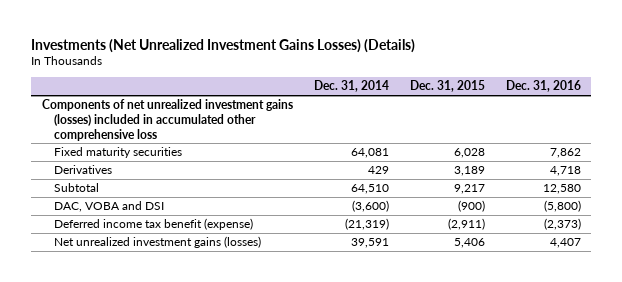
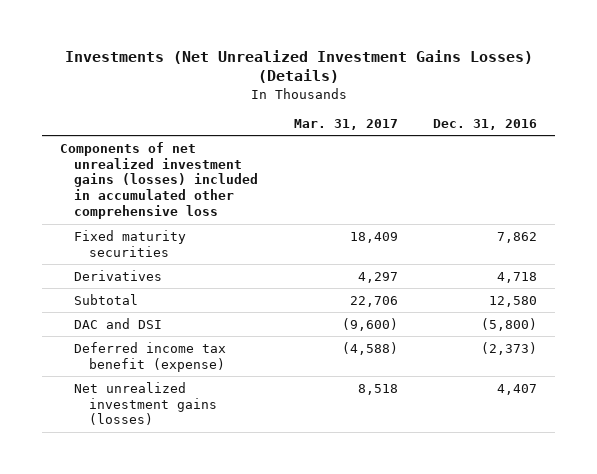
- | Dec. 31, 2014 | Dec. 31, 2015 | Dec. 31, 2016
+ | Mar. 31, 2017 | Dec. 31, 2016
- DAC, VOBA and DSI | (3,600) | (900) | (5,800)
+ DAC and DSI | (9,600) | (5,800)

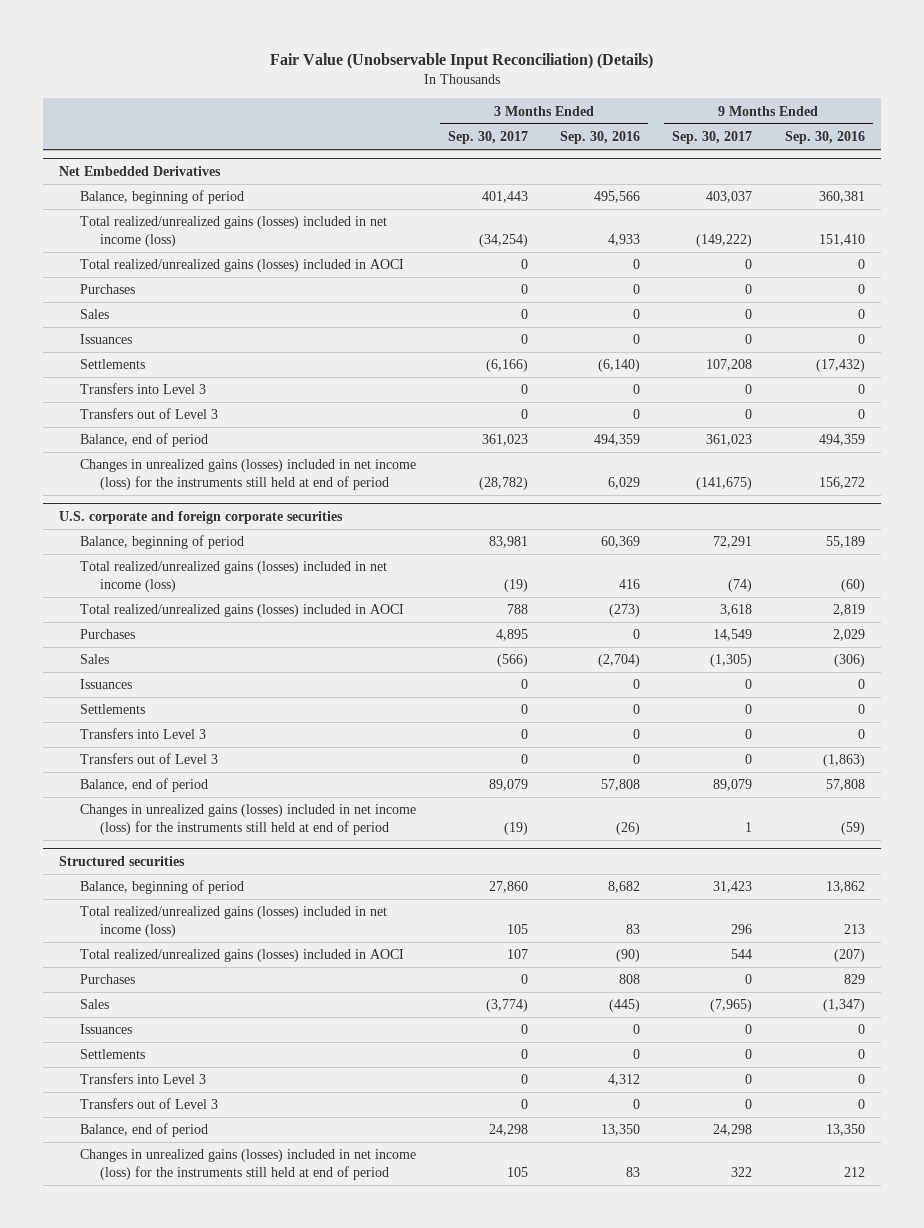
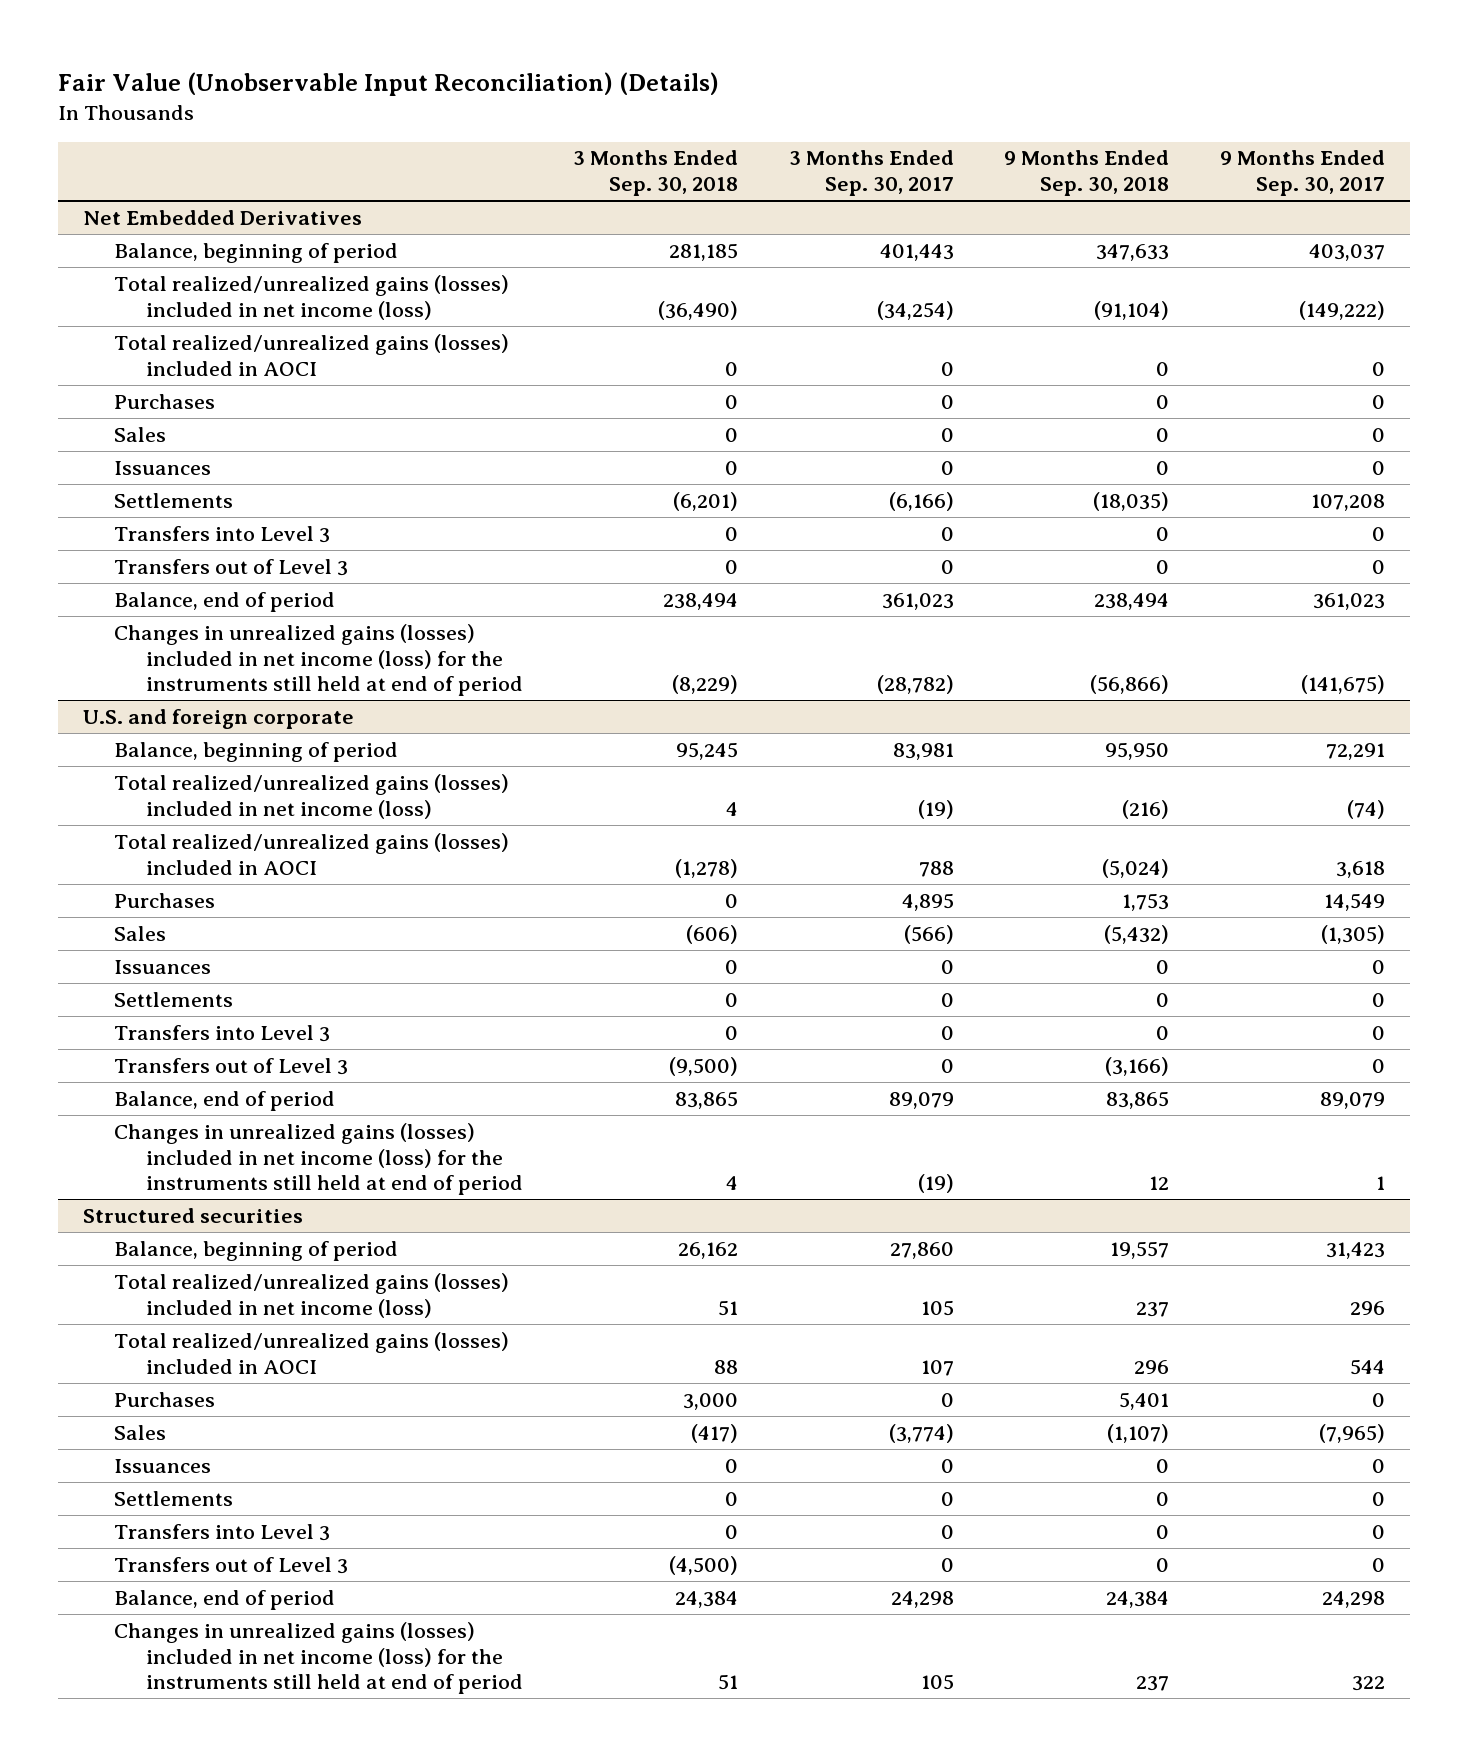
- | 3 Months Ended Sep. 30, 2017 | 3 Months Ended Sep. 30, 2016 | 9 Months Ended Sep. 30, 2017 | 9 Months Ended Sep. 30, 2016
+ | 3 Months Ended Sep. 30, 2018 | 3 Months Ended Sep. 30, 2017 | 9 Months Ended Sep. 30, 2018 | 9 Months Ended Sep. 30, 2017
- U.S. corporate and foreign corporate securities
+ U.S. and foreign corporate

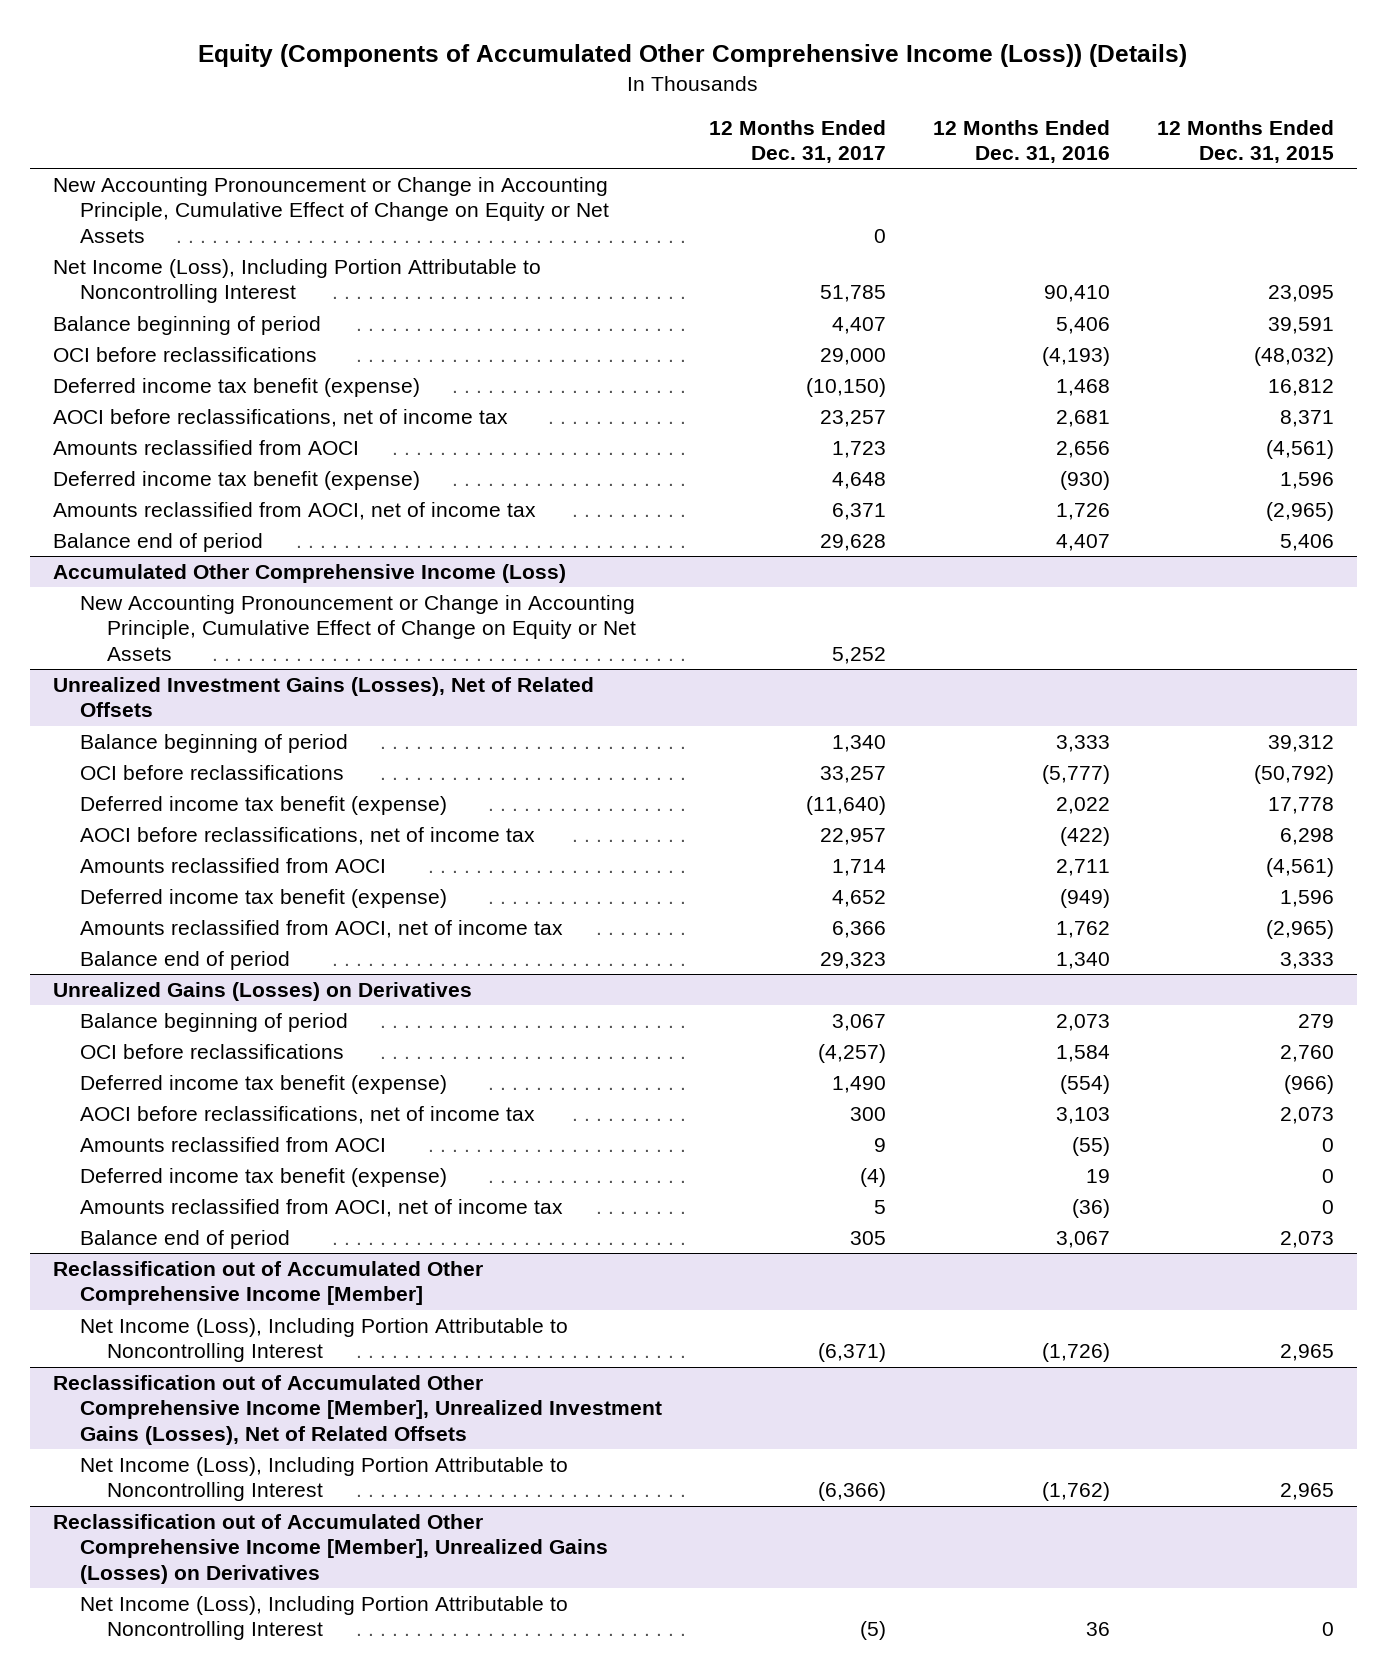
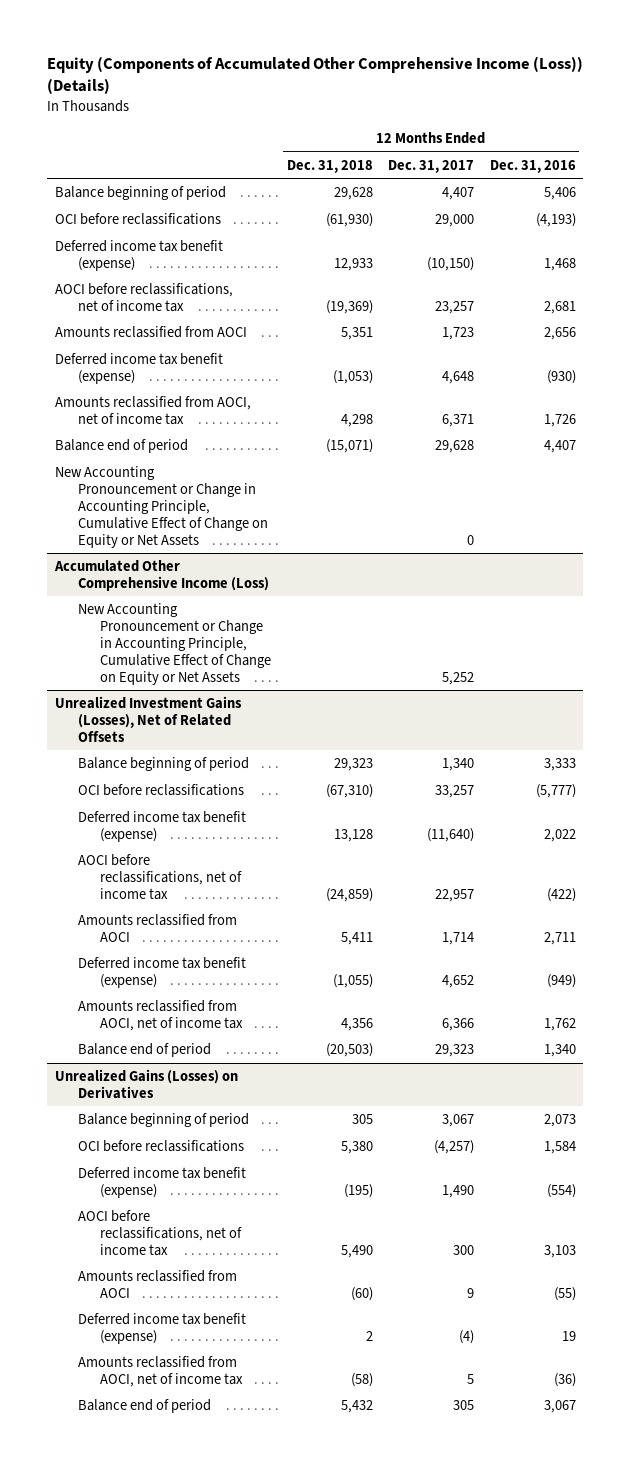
- | 12 Months Ended Dec. 31, 2017 | 12 Months Ended Dec. 31, 2016 | 12 Months Ended Dec. 31, 2015
+ | 12 Months Ended Dec. 31, 2018 | 12 Months Ended Dec. 31, 2017 | 12 Months Ended Dec. 31, 2016
- Net Income (Loss), Including Portion Attributable to Noncontrolling Interest | 51,785 | 90,410 | 23,095
moved down: New Accounting Pronouncement or Change in Accounting Principle, Cumulative Effect of Change on Equity or Net Assets | | 0 |
- Reclassification out of Accumulated Other Comprehensive Income [Member]
- Net Income (Loss), Including Portion Attributable to Noncontrolling Interest | (6,371) | (1,726) | 2,965
- Reclassification out of Accumulated Other Comprehensive Income [Member], Unrealized Investment Gains (Losses), Net of Related Offsets
- Net Income (Loss), Including Portion Attributable to Noncontrolling Interest | (6,366) | (1,762) | 2,965
- Reclassification out of Accumulated Other Comprehensive Income [Member], Unrealized Gains (Losses) on Derivatives
- Net Income (Loss), Including Portion Attributable to Noncontrolling Interest | (5) | 36 | 0

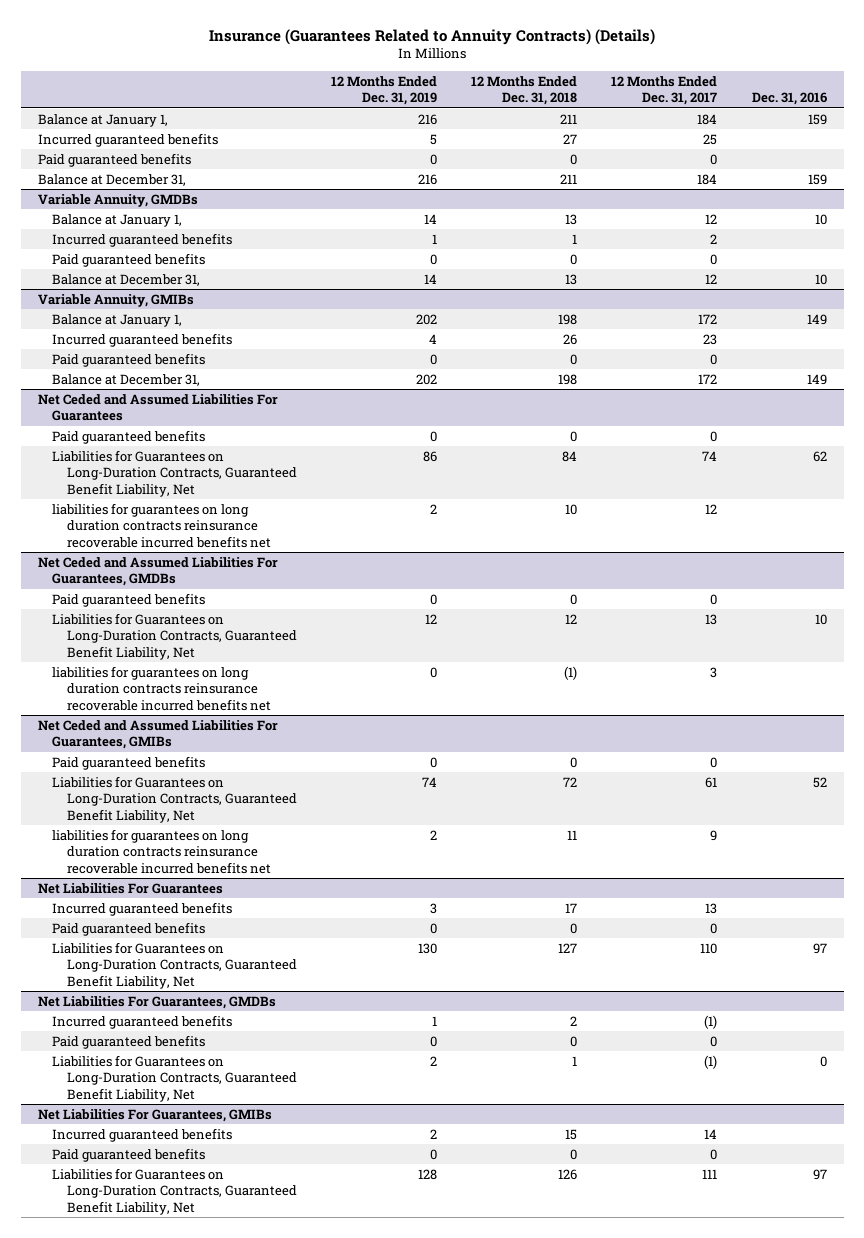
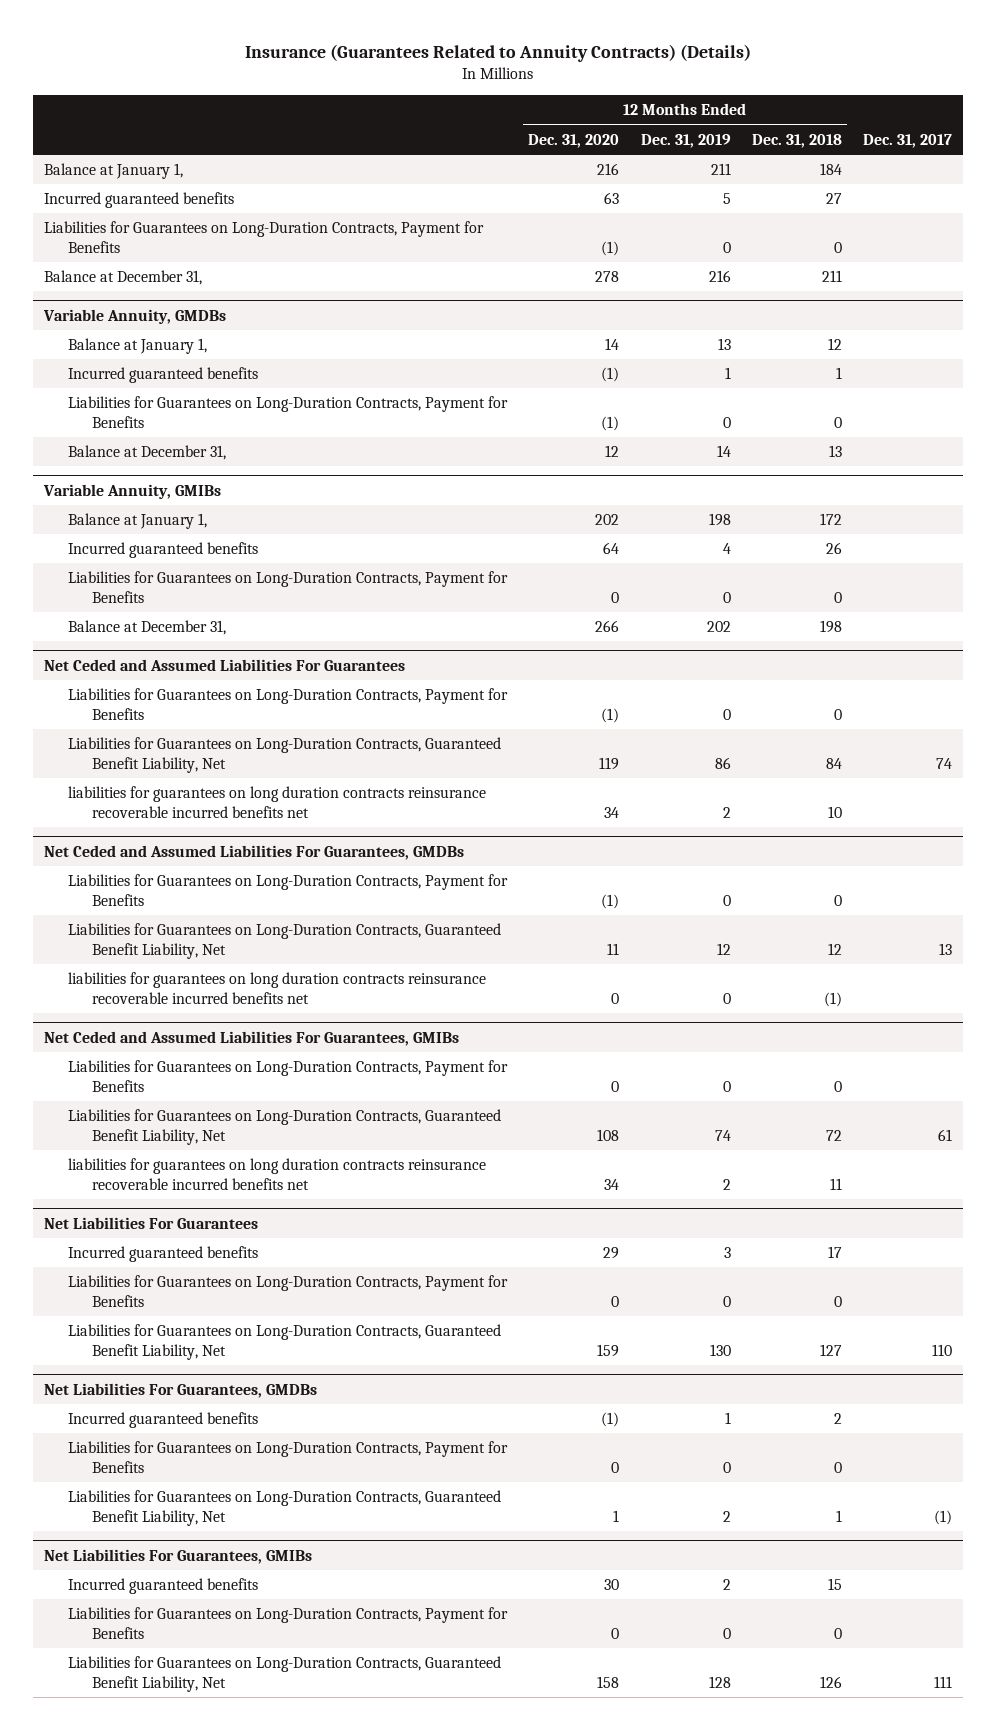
- | 12 Months Ended Dec. 31, 2019 | 12 Months Ended Dec. 31, 2018 | 12 Months Ended Dec. 31, 2017 | Dec. 31, 2016
+ | 12 Months Ended Dec. 31, 2020 | 12 Months Ended Dec. 31, 2019 | 12 Months Ended Dec. 31, 2018 | Dec. 31, 2017
- Balance at January 1, | 216 | 211 | 184 | 159
+ Balance at January 1, | 216 | 211 | 184 |
- Paid guaranteed benefits | 0 | 0 | 0 |
+ Liabilities for Guarantees on Long-Duration Contracts, Payment for Benefits | (1) | 0 | 0 |
@ Variable Annuity, GMDBs
- Balance at January 1, | 14 | 13 | 12 | 10
+ Balance at January 1, | 14 | 13 | 12 |
- Paid guaranteed benefits | 0 | 0 | 0 |
+ Liabilities for Guarantees on Long-Duration Contracts, Payment for Benefits | (1) | 0 | 0 |
@ Variable Annuity, GMIBs
- Balance at January 1, | 202 | 198 | 172 | 149
+ Balance at January 1, | 202 | 198 | 172 |
- Paid guaranteed benefits | 0 | 0 | 0 |
+ Liabilities for Guarantees on Long-Duration Contracts, Payment for Benefits | 0 | 0 | 0 |
@ Net Ceded and Assumed Liabilities For Guarantees
- Paid guaranteed benefits | 0 | 0 | 0 |
+ Liabilities for Guarantees on Long-Duration Contracts, Payment for Benefits | (1) | 0 | 0 |
@ Net Ceded and Assumed Liabilities For Guarantees, GMDBs
- Paid guaranteed benefits | 0 | 0 | 0 |
+ Liabilities for Guarantees on Long-Duration Contracts, Payment for Benefits | (1) | 0 | 0 |
@ Net Ceded and Assumed Liabilities For Guarantees, GMIBs
- Paid guaranteed benefits | 0 | 0 | 0 |
+ Liabilities for Guarantees on Long-Duration Contracts, Payment for Benefits | 0 | 0 | 0 |
@ Net Liabilities For Guarantees
- Paid guaranteed benefits | 0 | 0 | 0 |
+ Liabilities for Guarantees on Long-Duration Contracts, Payment for Benefits | 0 | 0 | 0 |
@ Net Liabilities For Guarantees, GMDBs
- Paid guaranteed benefits | 0 | 0 | 0 |
+ Liabilities for Guarantees on Long-Duration Contracts, Payment for Benefits | 0 | 0 | 0 |
@ Net Liabilities For Guarantees, GMIBs
- Paid guaranteed benefits | 0 | 0 | 0 |
+ Liabilities for Guarantees on Long-Duration Contracts, Payment for Benefits | 0 | 0 | 0 |

